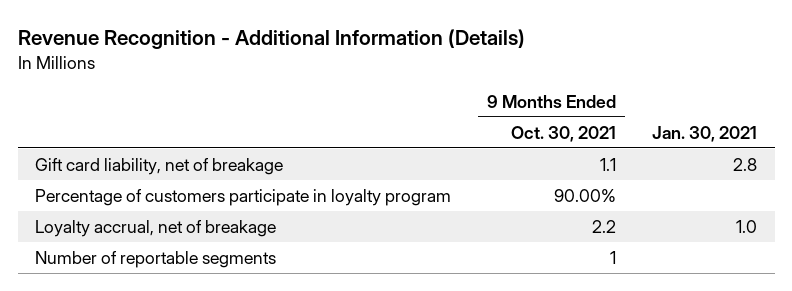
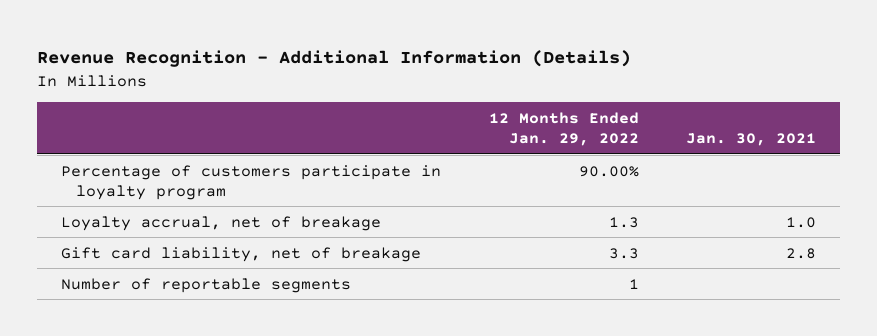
- | 9 Months Ended Oct. 30, 2021 | Jan. 30, 2021
+ | 12 Months Ended Jan. 29, 2022 | Jan. 30, 2021
moved down: Gift card liability, net of breakage | 3.3 | 2.8

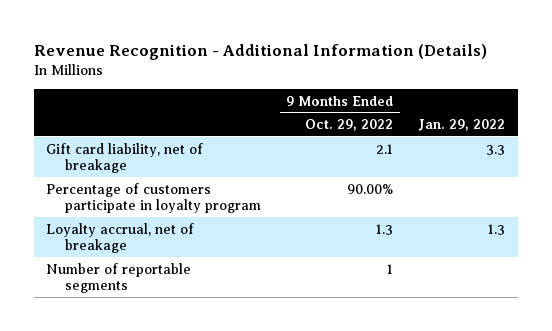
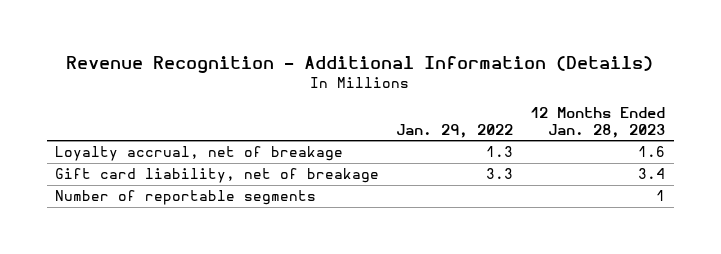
- | 9 Months Ended Oct. 29, 2022 | Jan. 29, 2022
+ | Jan. 29, 2022 | 12 Months Ended Jan. 28, 2023
- Percentage of customers participate in loyalty program | 90.00% |
moved down: Gift card liability, net of breakage | 3.3 | 3.4

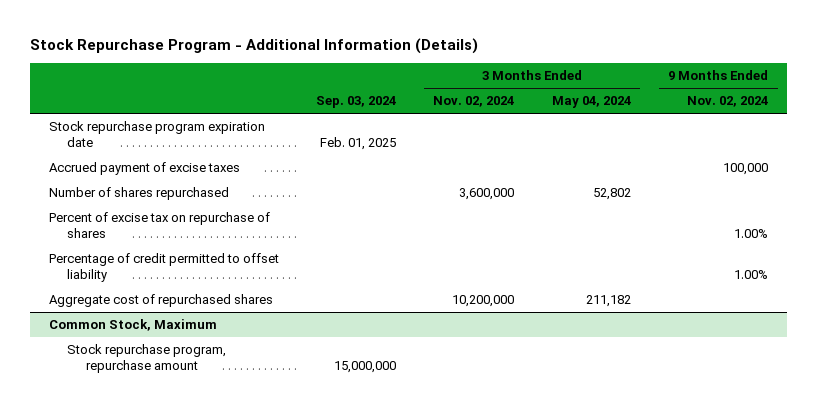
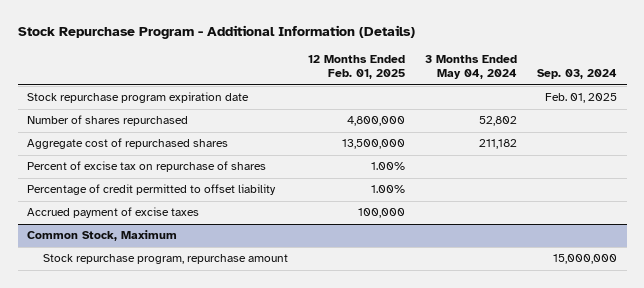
- | Sep. 03, 2024 | 3 Months Ended Nov. 02, 2024 | 3 Months Ended May 04, 2024 | 9 Months Ended Nov. 02, 2024
+ | 12 Months Ended Feb. 01, 2025 | 3 Months Ended May 04, 2024 | Sep. 03, 2024
moved up: Aggregate cost of repurchased shares | 13,500,000 | 211,182 |
moved down: Accrued payment of excise taxes | 100,000 | |

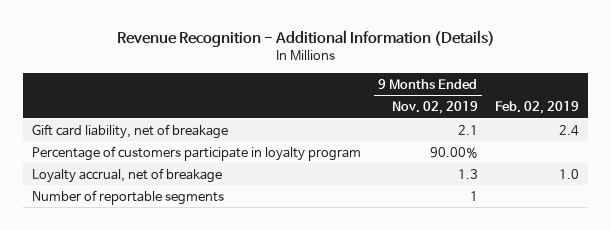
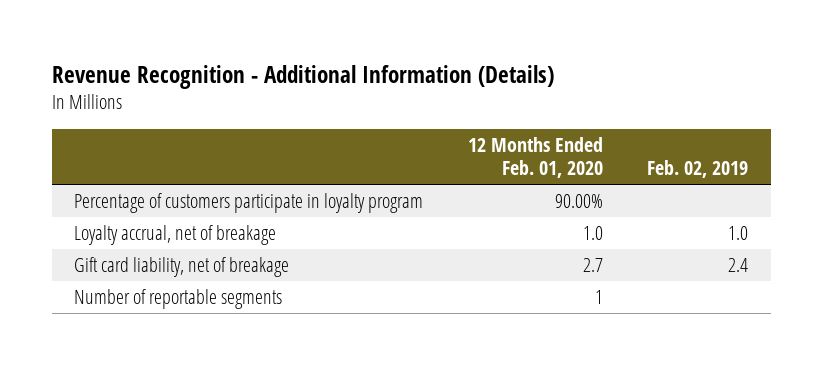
- | 9 Months Ended Nov. 02, 2019 | Feb. 02, 2019
+ | 12 Months Ended Feb. 01, 2020 | Feb. 02, 2019
moved down: Gift card liability, net of breakage | 2.7 | 2.4

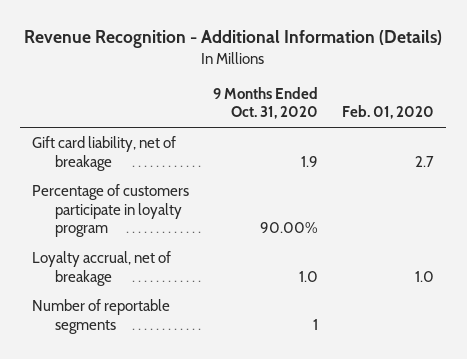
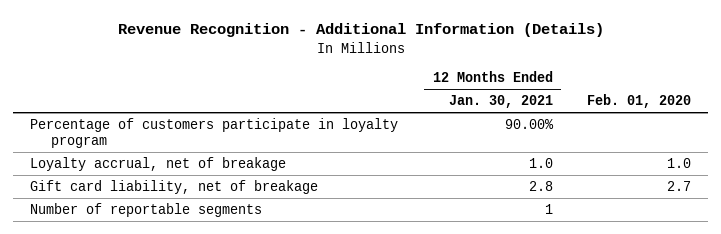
- | 9 Months Ended Oct. 31, 2020 | Feb. 01, 2020
+ | 12 Months Ended Jan. 30, 2021 | Feb. 01, 2020
moved down: Gift card liability, net of breakage | 2.8 | 2.7

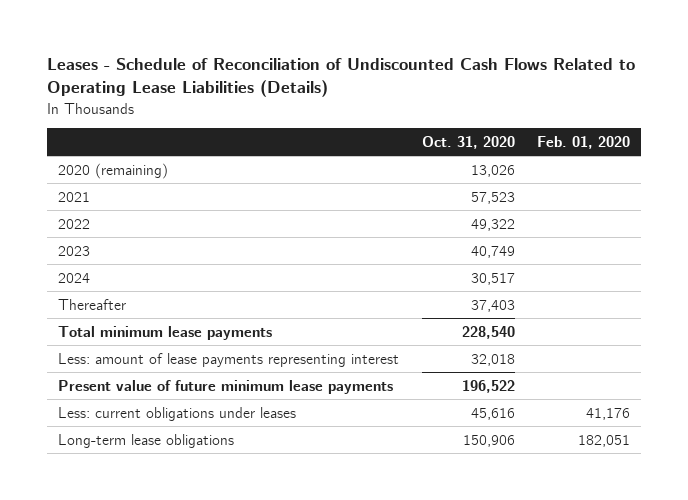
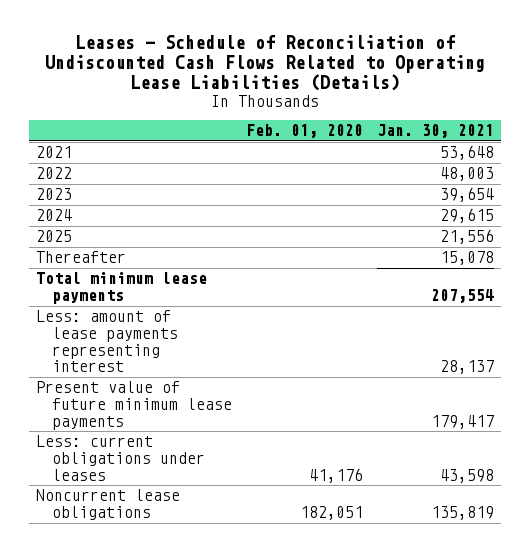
- | Oct. 31, 2020 | Feb. 01, 2020
+ | Feb. 01, 2020 | Jan. 30, 2021
- 2020 (remaining) | 13,026 |
+ 2025 | | 21,556
- Long-term lease obligations | 150,906 | 182,051
+ Noncurrent lease obligations | 182,051 | 135,819

